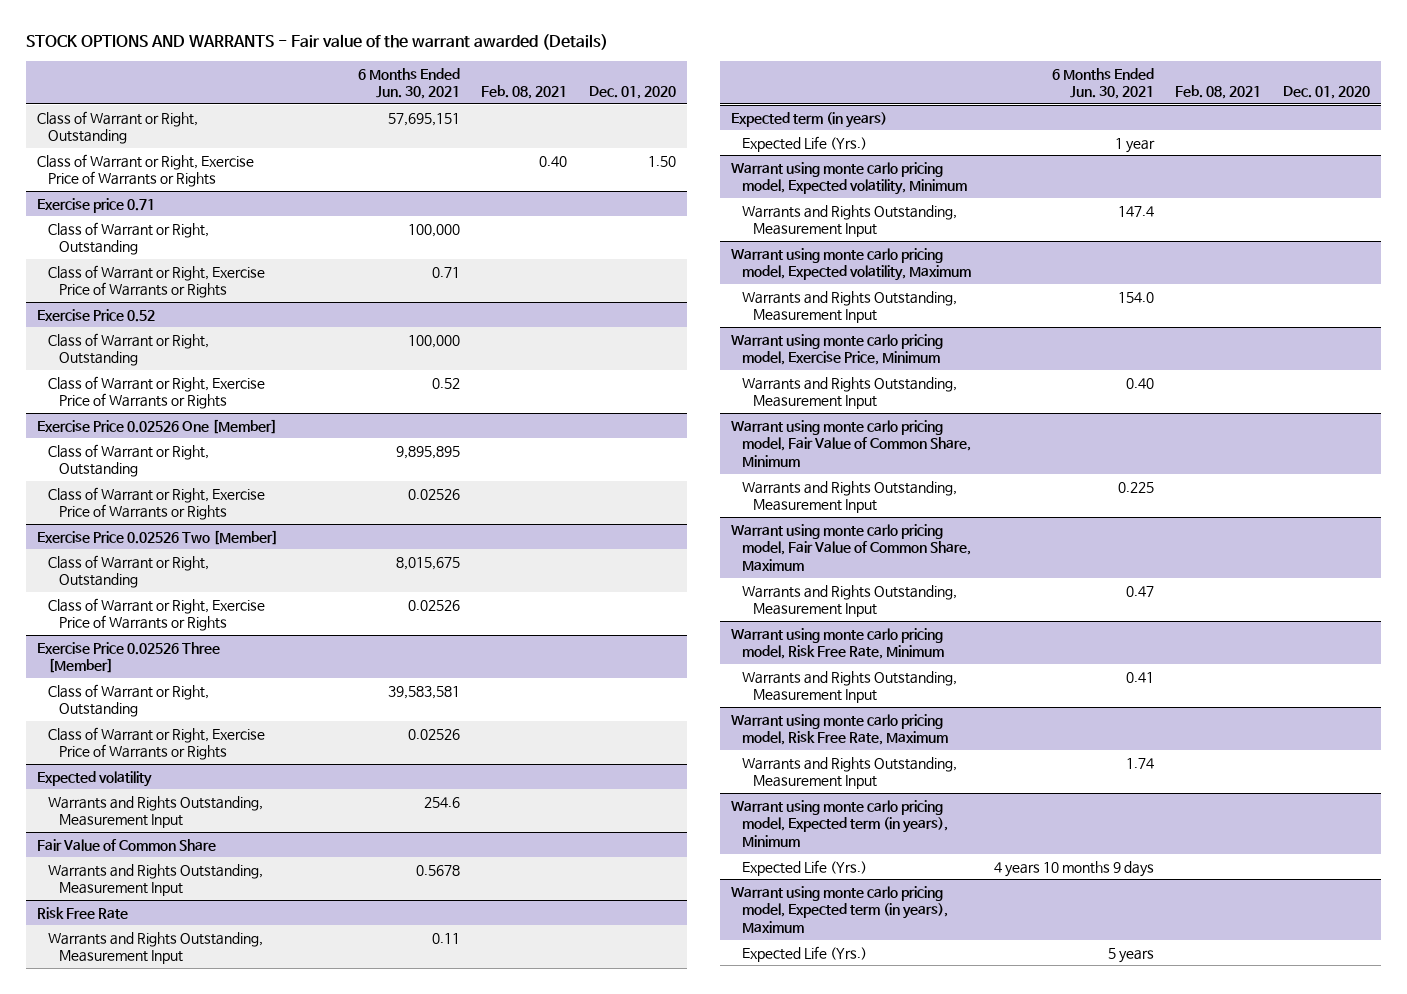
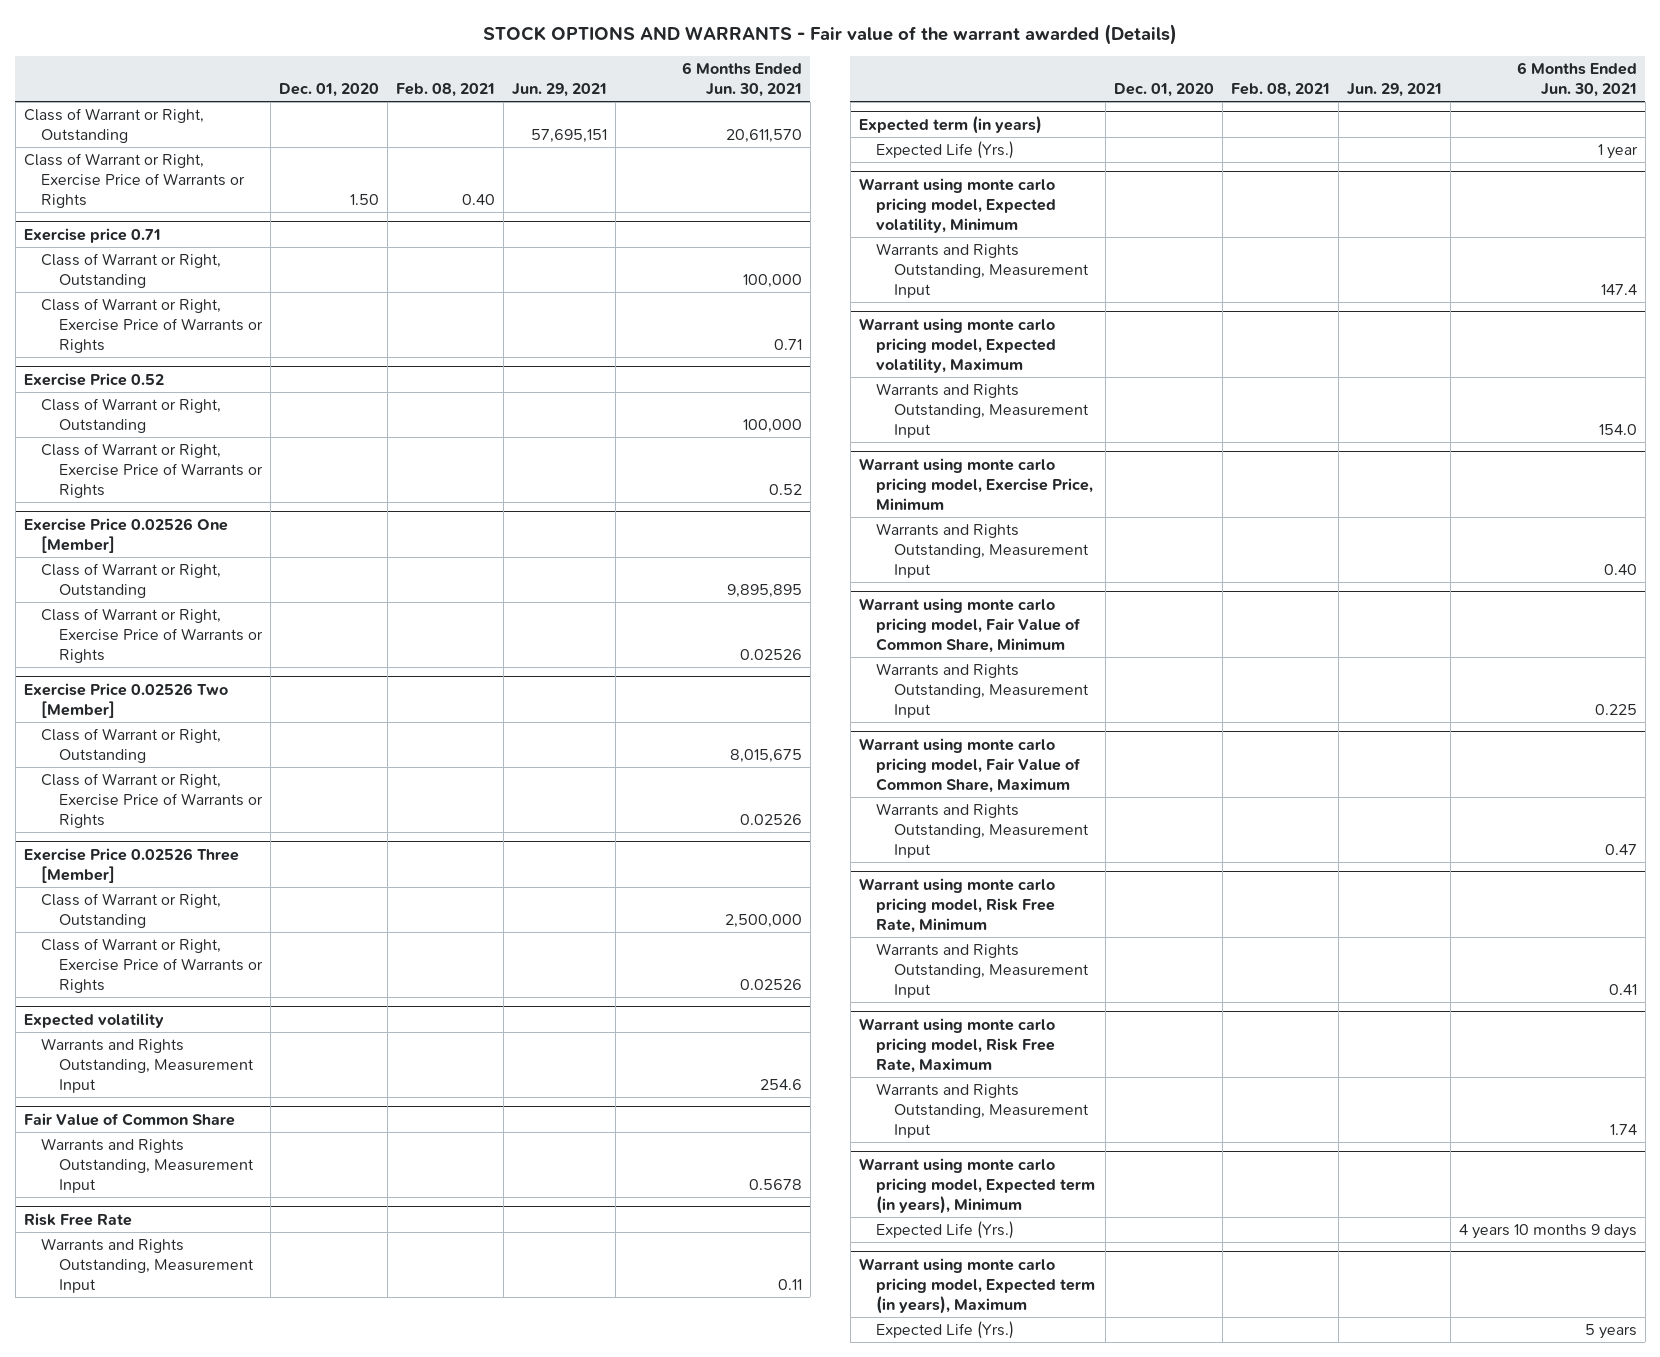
- | 6 Months Ended Jun. 30, 2021 | Feb. 08, 2021 | Dec. 01, 2020
+ | Dec. 01, 2020 | Feb. 08, 2021 | Jun. 29, 2021 | 6 Months Ended Jun. 30, 2021
- Class of Warrant or Right, Outstanding | 57,695,151 | |
+ Class of Warrant or Right, Outstanding | | | 57,695,151 | 20,611,570
@ Exercise Price 0.02526 Three [Member]
- Class of Warrant or Right, Outstanding | 39,583,581 | |
+ Class of Warrant or Right, Outstanding | | | | 2,500,000

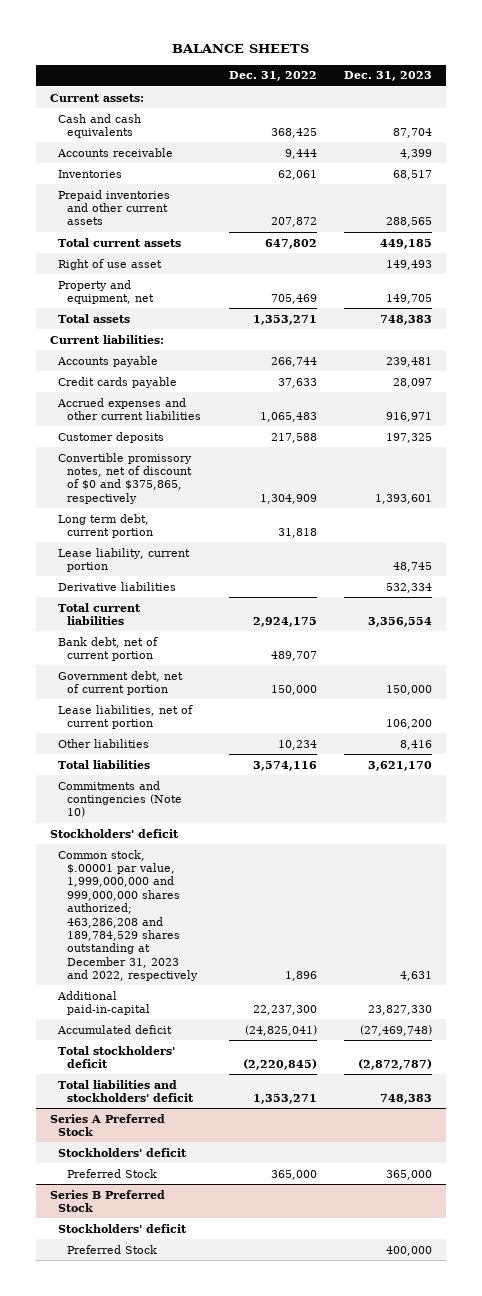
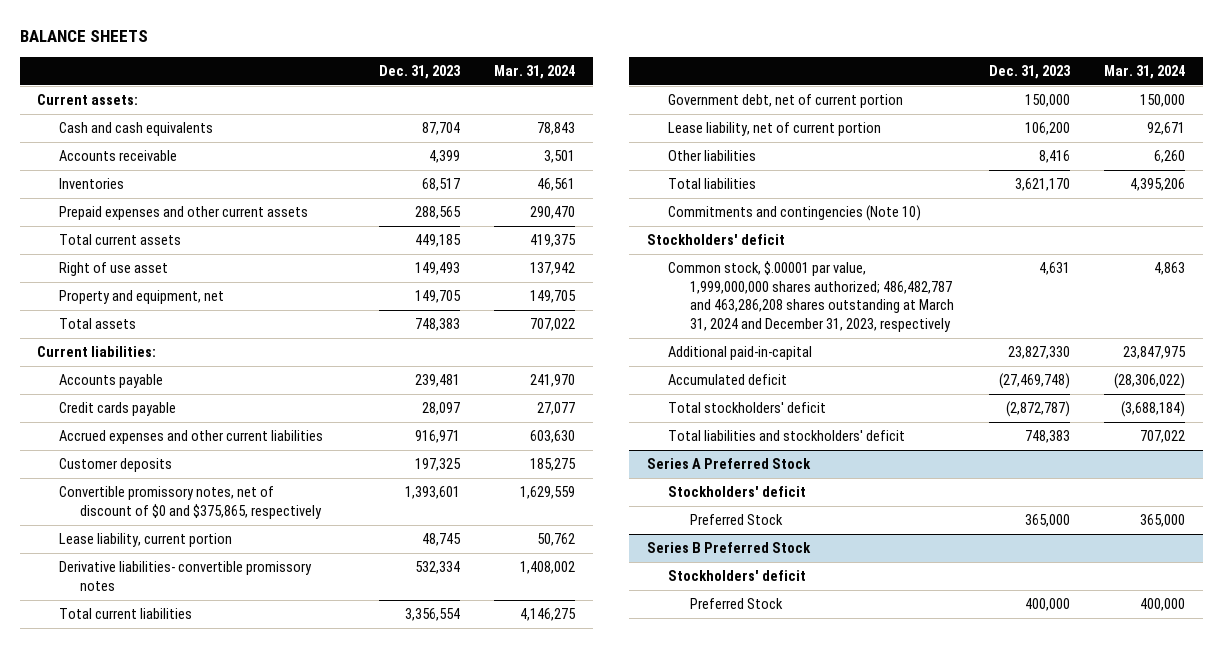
- | Dec. 31, 2022 | Dec. 31, 2023
+ | Dec. 31, 2023 | Mar. 31, 2024
- Prepaid inventories and other current assets | 207,872 | 288,565
+ Prepaid expenses and other current assets | 288,565 | 290,470
- Long term debt, current portion | 31,818 |
- Derivative liabilities | | 532,334
+ Derivative liabilities- convertible promissory notes | 532,334 | 1,408,002
- Bank debt, net of current portion | 489,707 |
- Lease liabilities, net of current portion | | 106,200
+ Lease liability, net of current portion | 106,200 | 92,671
- Common stock, $.00001 par value, 1,999,000,000 and 999,000,000 shares authorized; 463,286,208 and 189,784,529 shares outstanding at December 31, 2023 and 2022, respectively | 1,896 | 4,631
+ Common stock, $.00001 par value, 1,999,000,000 shares authorized; 486,482,787 and 463,286,208 shares outstanding at March 31, 2024 and December 31, 2023, respectively | 4,631 | 4,863

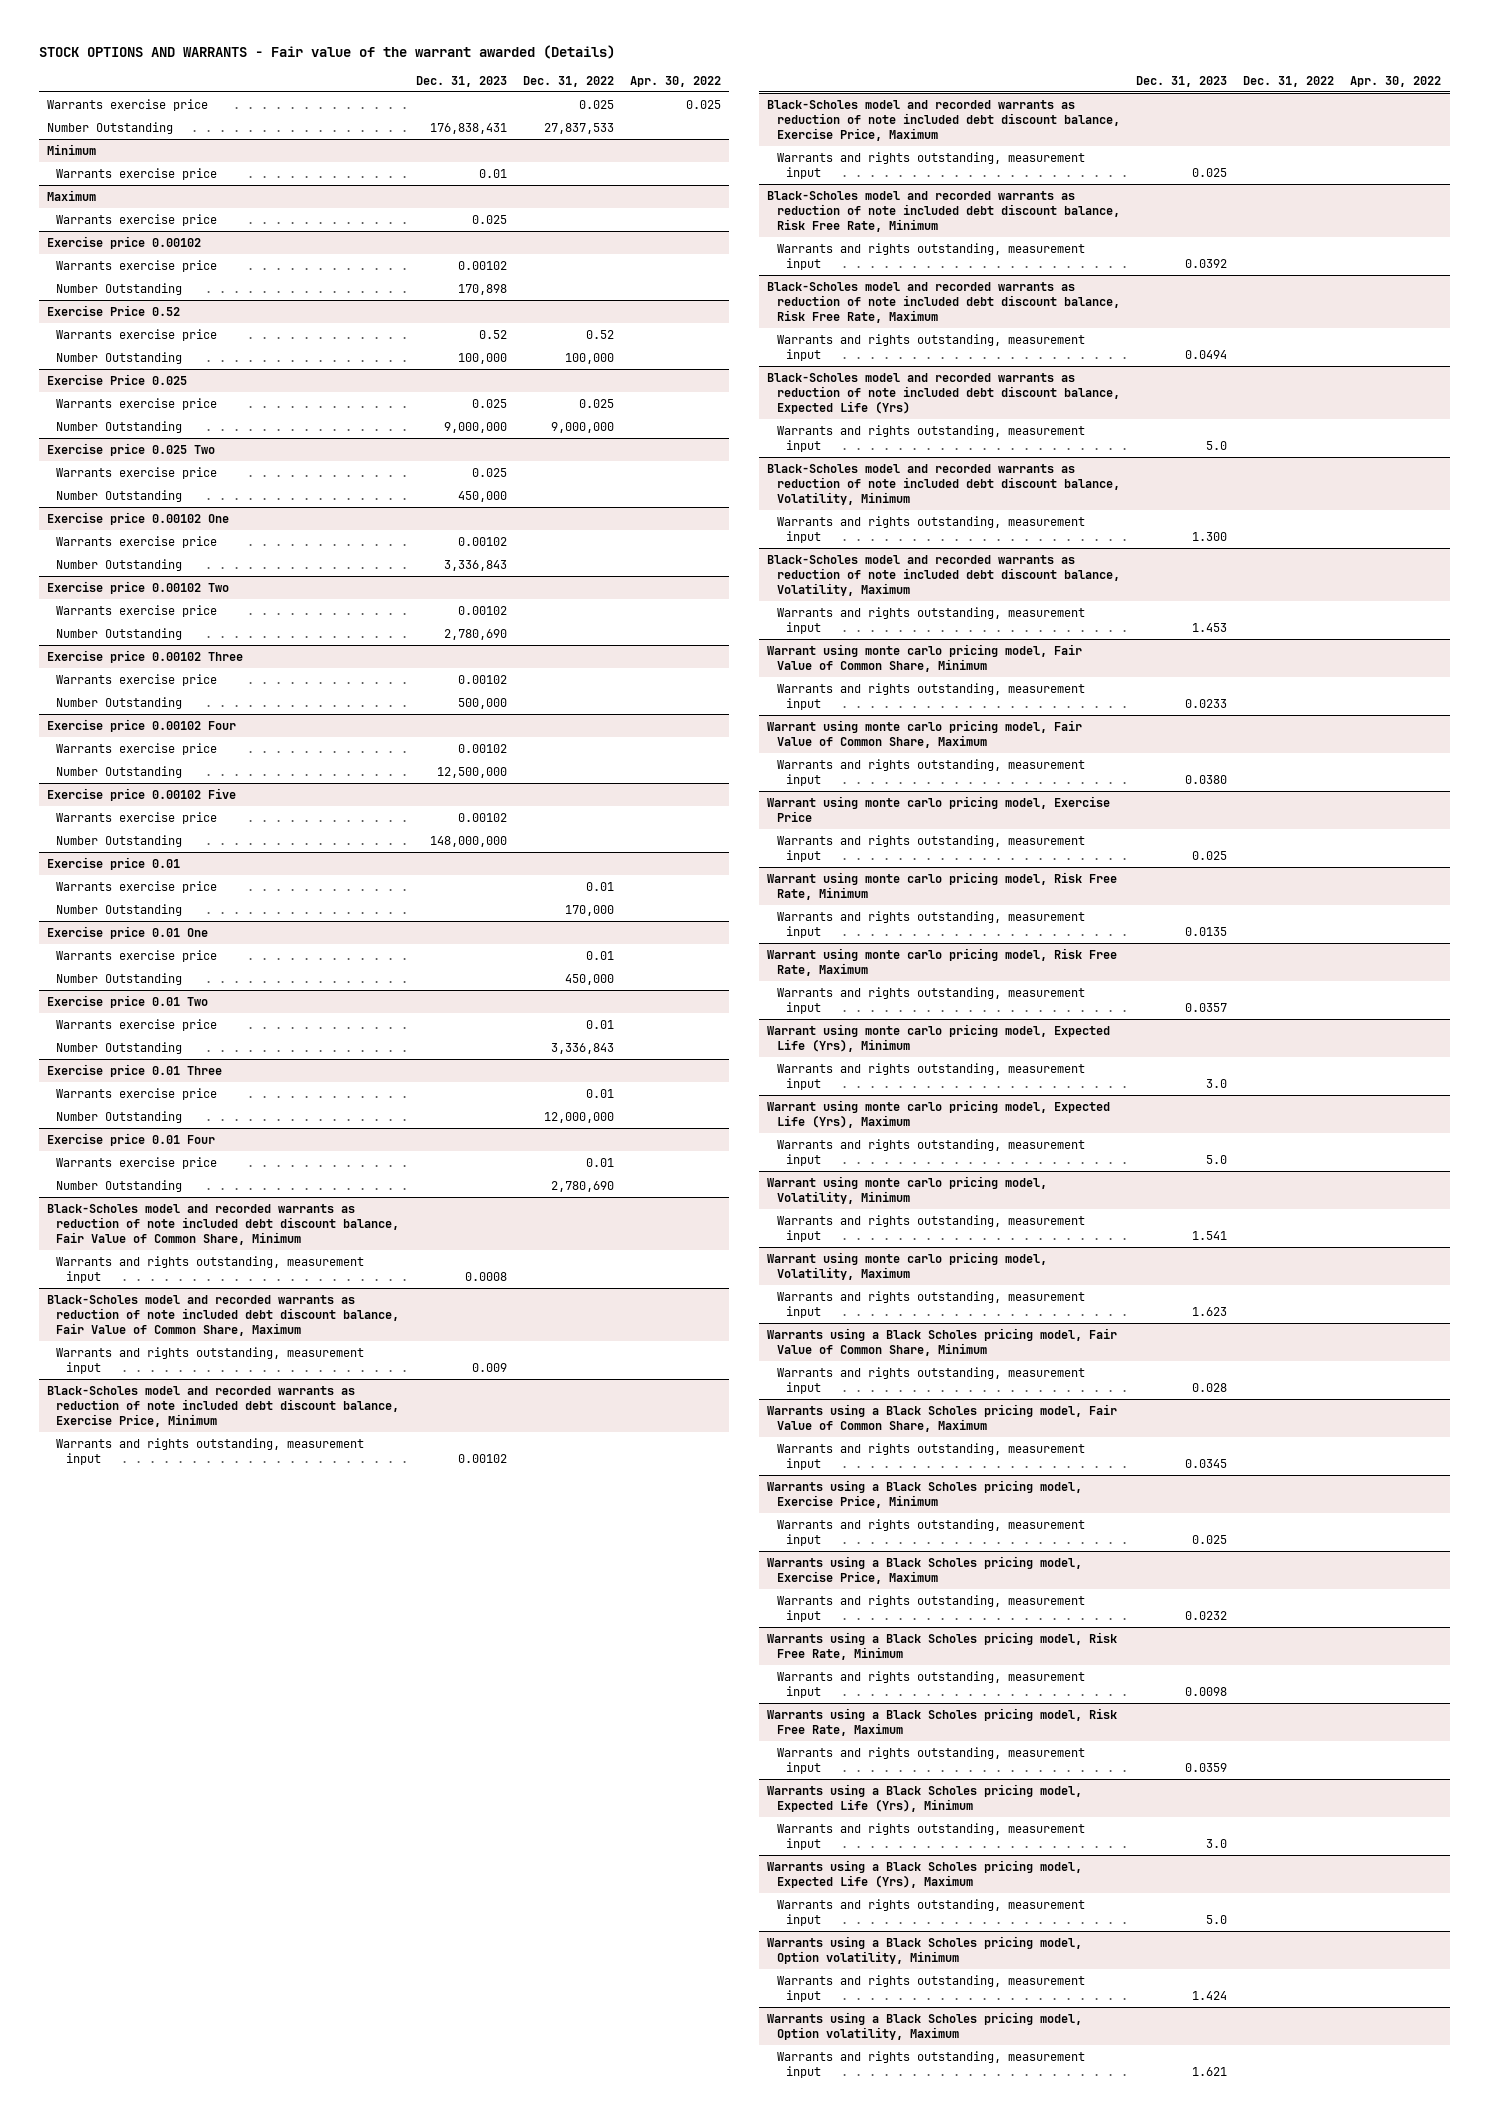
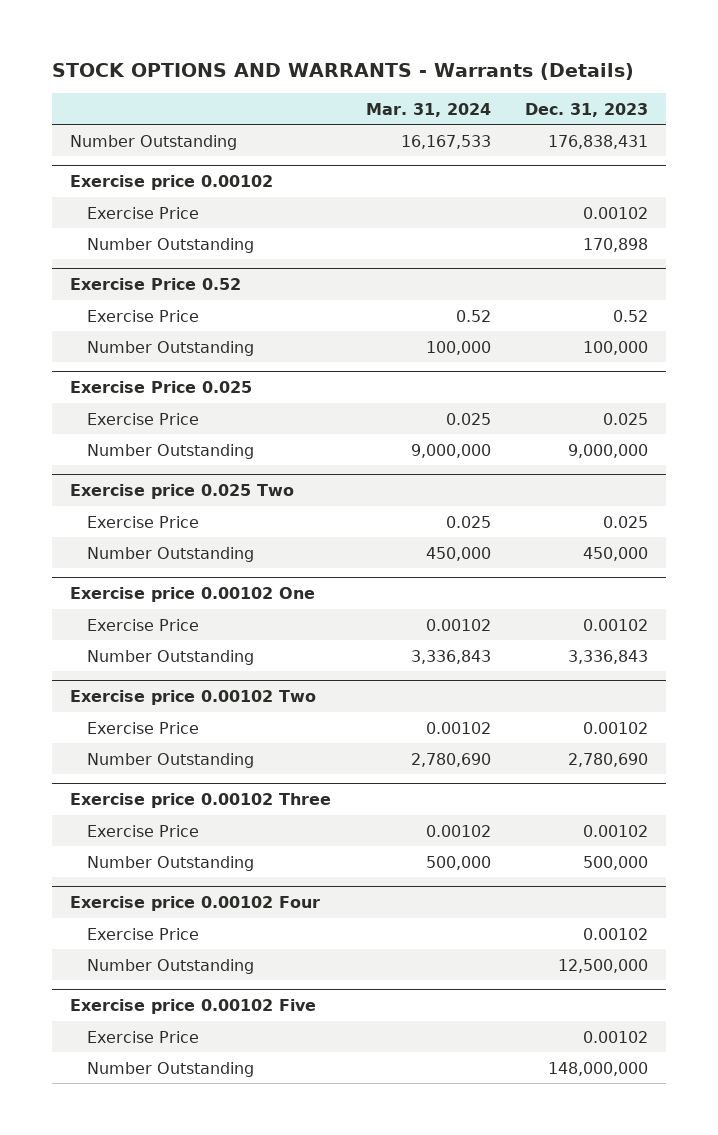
- STOCK OPTIONS AND WARRANTS - Fair value of the warrant awarded (Details)
+ STOCK OPTIONS AND WARRANTS - Warrants (Details)
- | Dec. 31, 2023 | Dec. 31, 2022 | Apr. 30, 2022
+ | Mar. 31, 2024 | Dec. 31, 2023
- Warrants exercise price | | 0.025 | 0.025
- Minimum
- Warrants exercise price | 0.01 | |
- Maximum
- Warrants exercise price | 0.025 | |
@ Exercise price 0.00102
- Warrants exercise price | 0.00102 | |
+ Exercise Price | | 0.00102
@ Exercise Price 0.52
- Warrants exercise price | 0.52 | 0.52 |
+ Exercise Price | 0.52 | 0.52
@ Exercise Price 0.025
- Warrants exercise price | 0.025 | 0.025 |
+ Exercise Price | 0.025 | 0.025
@ Exercise price 0.025 Two
- Warrants exercise price | 0.025 | |
+ Exercise Price | 0.025 | 0.025
@ Exercise price 0.00102 One
- Warrants exercise price | 0.00102 | |
+ Exercise Price | 0.00102 | 0.00102
@ Exercise price 0.00102 Two
- Warrants exercise price | 0.00102 | |
+ Exercise Price | 0.00102 | 0.00102
@ Exercise price 0.00102 Three
- Warrants exercise price | 0.00102 | |
+ Exercise Price | 0.00102 | 0.00102
@ Exercise price 0.00102 Four
- Warrants exercise price | 0.00102 | |
+ Exercise Price | | 0.00102
@ Exercise price 0.00102 Five
- Warrants exercise price | 0.00102 | |
+ Exercise Price | | 0.00102
- Exercise price 0.01
- Warrants exercise price | | 0.01 |
- Number Outstanding | | 170,000 |
- Exercise price 0.01 One
- Warrants exercise price | | 0.01 |
- Number Outstanding | | 450,000 |
- Exercise price 0.01 Two
- Warrants exercise price | | 0.01 |
- Number Outstanding | | 3,336,843 |
- Exercise price 0.01 Three
- Warrants exercise price | | 0.01 |
- Number Outstanding | | 12,000,000 |
- Exercise price 0.01 Four
- Warrants exercise price | | 0.01 |
- Number Outstanding | | 2,780,690 |
- Black-Scholes model and recorded warrants as reduction of note included debt discount balance, Fair Value of Common Share, Minimum
- Warrants and rights outstanding, measurement input | 0.0008 | |
- Black-Scholes model and recorded warrants as reduction of note included debt discount balance, Fair Value of Common Share, Maximum
- Warrants and rights outstanding, measurement input | 0.009 | |
- Black-Scholes model and recorded warrants as reduction of note included debt discount balance, Exercise Price, Minimum
- Warrants and rights outstanding, measurement input | 0.00102 | |
- Black-Scholes model and recorded warrants as reduction of note included debt discount balance, Exercise Price, Maximum
- Warrants and rights outstanding, measurement input | 0.025 | |
- Black-Scholes model and recorded warrants as reduction of note included debt discount balance, Risk Free Rate, Minimum
- Warrants and rights outstanding, measurement input | 0.0392 | |
- Black-Scholes model and recorded warrants as reduction of note included debt discount balance, Risk Free Rate, Maximum
- Warrants and rights outstanding, measurement input | 0.0494 | |
- Black-Scholes model and recorded warrants as reduction of note included debt discount balance, Expected Life (Yrs)
- Warrants and rights outstanding, measurement input | 5.0 | |
- Black-Scholes model and recorded warrants as reduction of note included debt discount balance, Volatility, Minimum
- Warrants and rights outstanding, measurement input | 1.300 | |
- Black-Scholes model and recorded warrants as reduction of note included debt discount balance, Volatility, Maximum
- Warrants and rights outstanding, measurement input | 1.453 | |
- Warrant using monte carlo pricing model, Fair Value of Common Share, Minimum
- Warrants and rights outstanding, measurement input | 0.0233 | |
- Warrant using monte carlo pricing model, Fair Value of Common Share, Maximum
- Warrants and rights outstanding, measurement input | 0.0380 | |
- Warrant using monte carlo pricing model, Exercise Price
- Warrants and rights outstanding, measurement input | 0.025 | |
- Warrant using monte carlo pricing model, Risk Free Rate, Minimum
- Warrants and rights outstanding, measurement input | 0.0135 | |
- Warrant using monte carlo pricing model, Risk Free Rate, Maximum
- Warrants and rights outstanding, measurement input | 0.0357 | |
- Warrant using monte carlo pricing model, Expected Life (Yrs), Minimum
- Warrants and rights outstanding, measurement input | 3.0 | |
- Warrant using monte carlo pricing model, Expected Life (Yrs), Maximum
- Warrants and rights outstanding, measurement input | 5.0 | |
- Warrant using monte carlo pricing model, Volatility, Minimum
- Warrants and rights outstanding, measurement input | 1.541 | |
- Warrant using monte carlo pricing model, Volatility, Maximum
- Warrants and rights outstanding, measurement input | 1.623 | |
- Warrants using a Black Scholes pricing model, Fair Value of Common Share, Minimum
- Warrants and rights outstanding, measurement input | 0.028 | |
- Warrants using a Black Scholes pricing model, Fair Value of Common Share, Maximum
- Warrants and rights outstanding, measurement input | 0.0345 | |
- Warrants using a Black Scholes pricing model, Exercise Price, Minimum
- Warrants and rights outstanding, measurement input | 0.025 | |
- Warrants using a Black Scholes pricing model, Exercise Price, Maximum
- Warrants and rights outstanding, measurement input | 0.0232 | |
- Warrants using a Black Scholes pricing model, Risk Free Rate, Minimum
- Warrants and rights outstanding, measurement input | 0.0098 | |
- Warrants using a Black Scholes pricing model, Risk Free Rate, Maximum
- Warrants and rights outstanding, measurement input | 0.0359 | |
- Warrants using a Black Scholes pricing model, Expected Life (Yrs), Minimum
- Warrants and rights outstanding, measurement input | 3.0 | |
- Warrants using a Black Scholes pricing model, Expected Life (Yrs), Maximum
- Warrants and rights outstanding, measurement input | 5.0 | |
- Warrants using a Black Scholes pricing model, Option volatility, Minimum
- Warrants and rights outstanding, measurement input | 1.424 | |
- Warrants using a Black Scholes pricing model, Option volatility, Maximum
- Warrants and rights outstanding, measurement input | 1.621 | |

